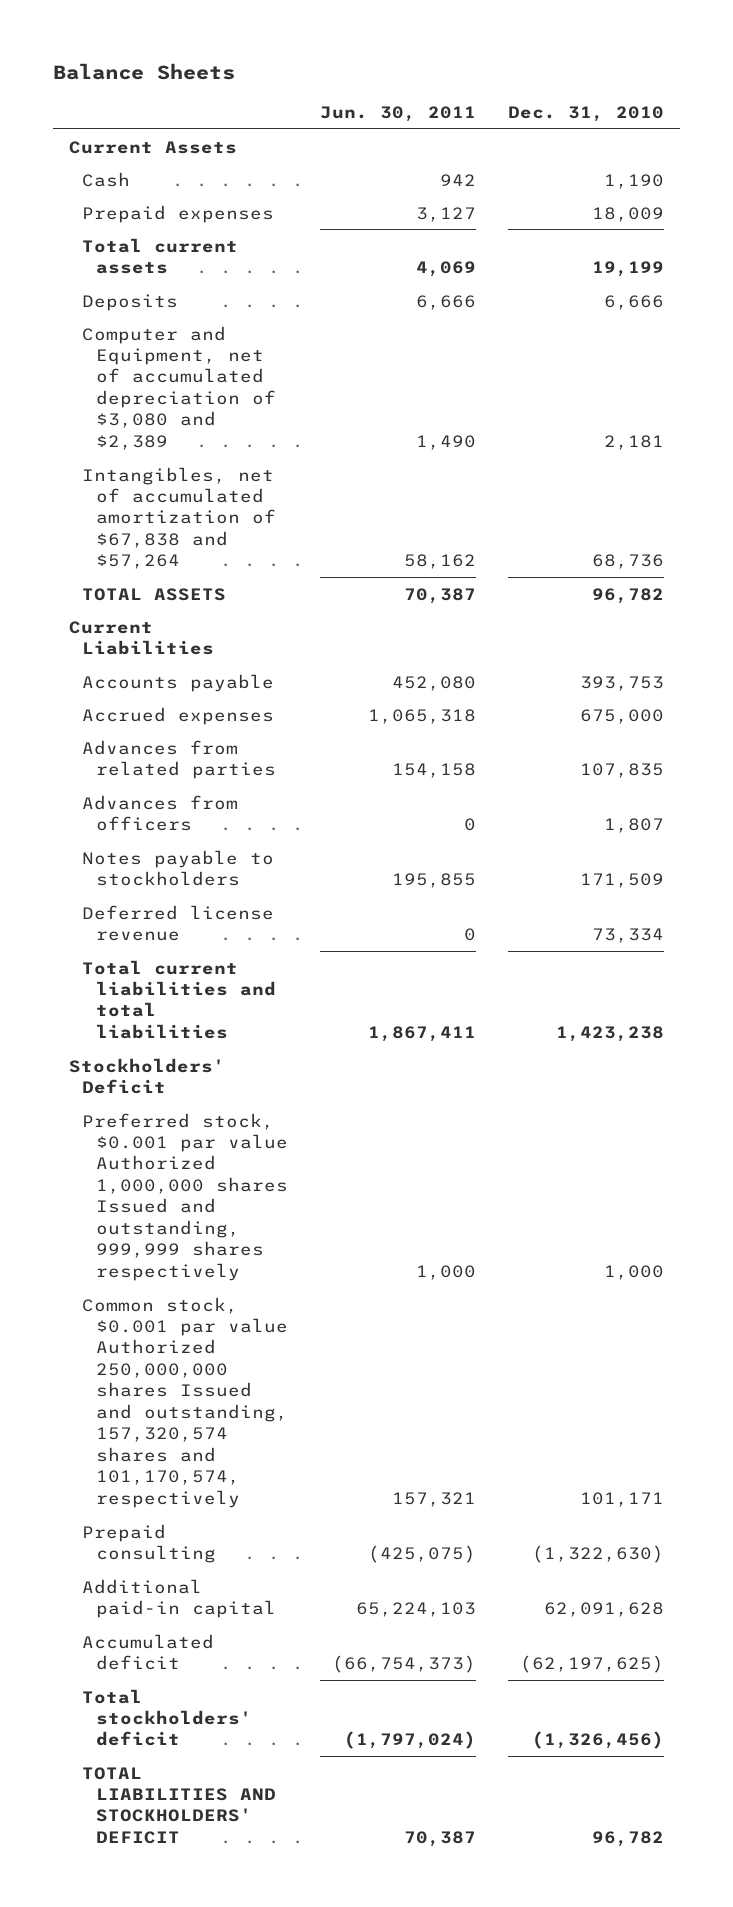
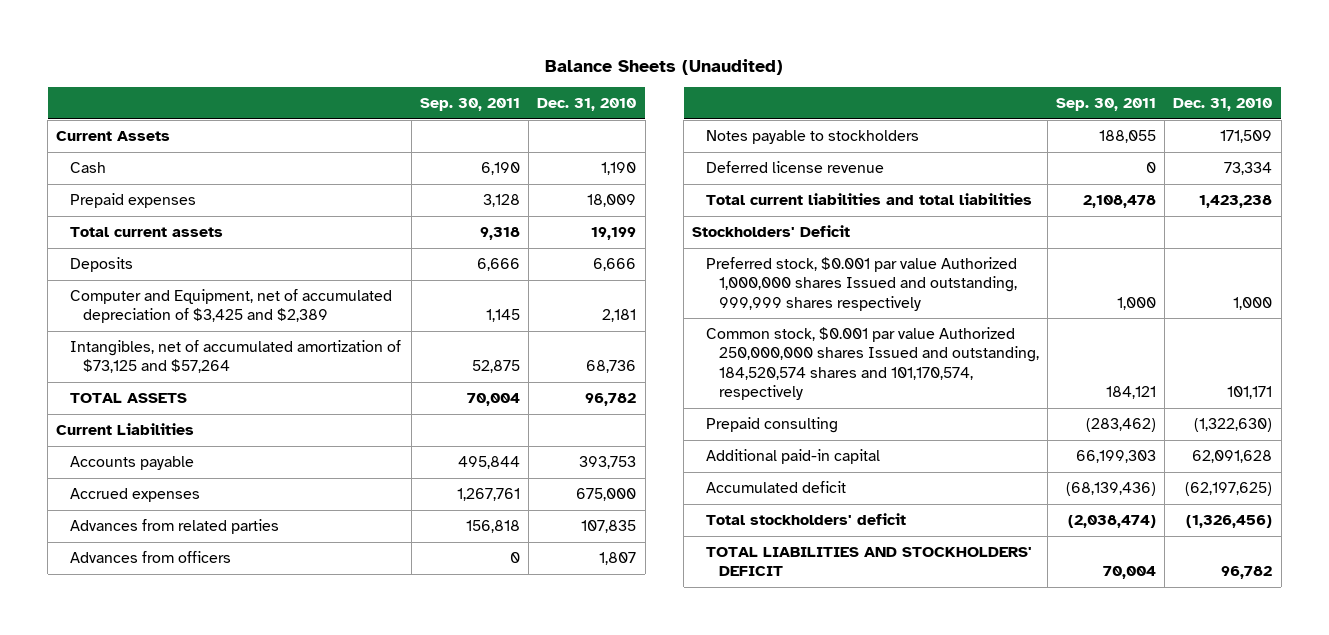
- Balance Sheets
+ Balance Sheets (Unaudited)
- | Jun. 30, 2011 | Dec. 31, 2010
+ | Sep. 30, 2011 | Dec. 31, 2010
- Computer and Equipment, net of accumulated depreciation of $3,080 and $2,389 | 1,490 | 2,181
- Intangibles, net of accumulated amortization of $67,838 and $57,264 | 58,162 | 68,736
+ Computer and Equipment, net of accumulated depreciation of $3,425 and $2,389 | 1,145 | 2,181
+ Intangibles, net of accumulated amortization of $73,125 and $57,264 | 52,875 | 68,736
- Common stock, $0.001 par value Authorized 250,000,000 shares Issued and outstanding, 157,320,574 shares and 101,170,574, respectively | 157,321 | 101,171
+ Common stock, $0.001 par value Authorized 250,000,000 shares Issued and outstanding, 184,520,574 shares and 101,170,574, respectively | 184,121 | 101,171

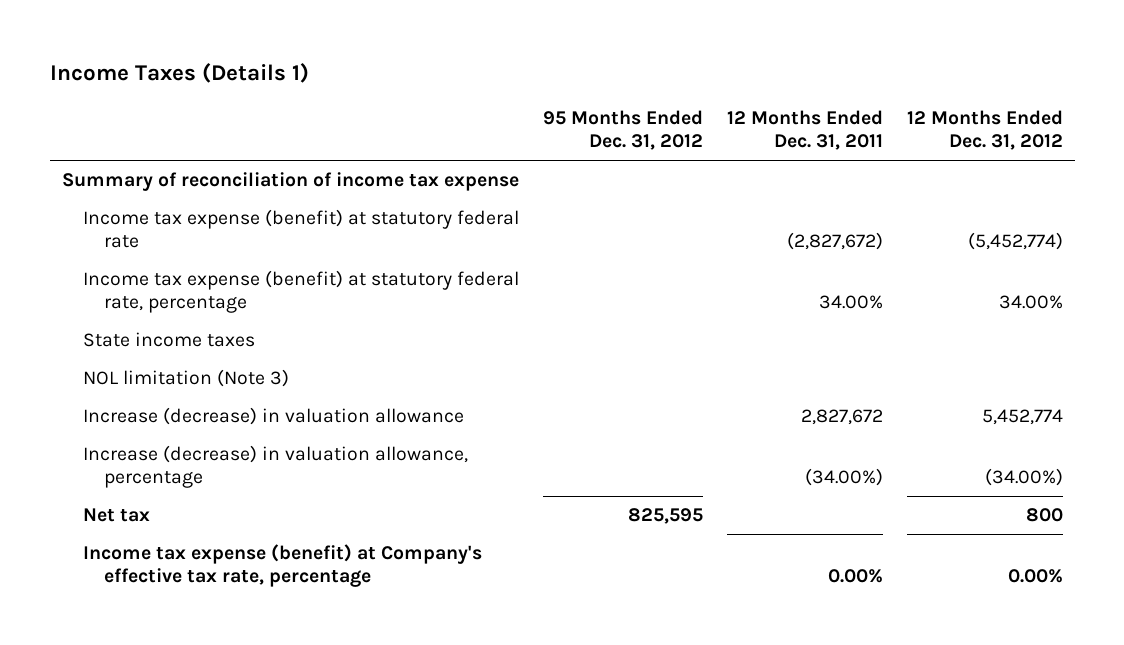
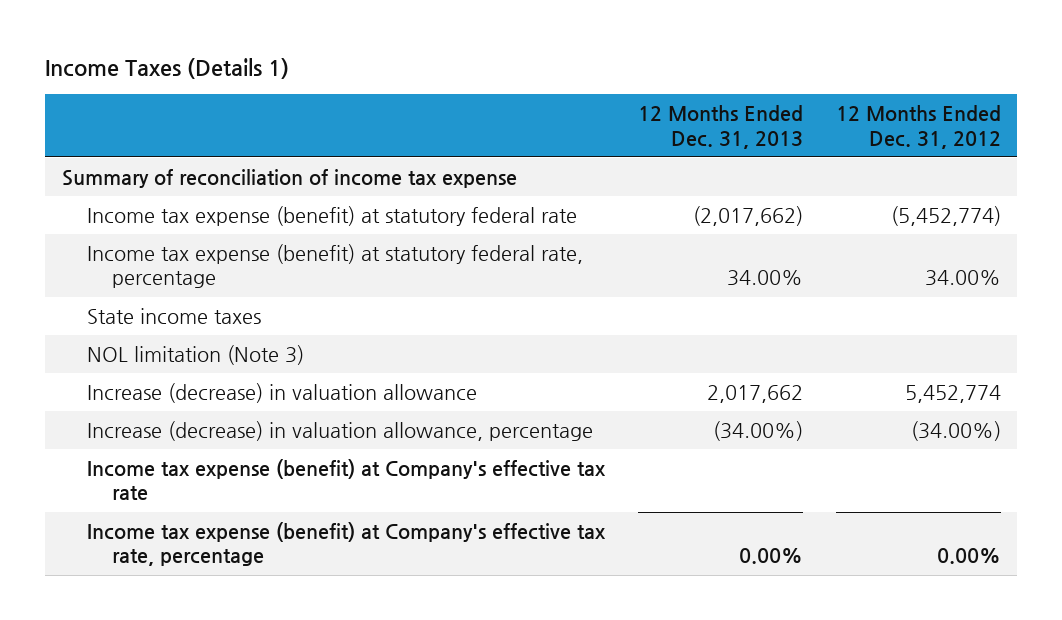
- | 95 Months Ended Dec. 31, 2012 | 12 Months Ended Dec. 31, 2011 | 12 Months Ended Dec. 31, 2012
+ | 12 Months Ended Dec. 31, 2013 | 12 Months Ended Dec. 31, 2012
- Net tax | 825,595 | | 800
+ Income tax expense (benefit) at Company's effective tax rate

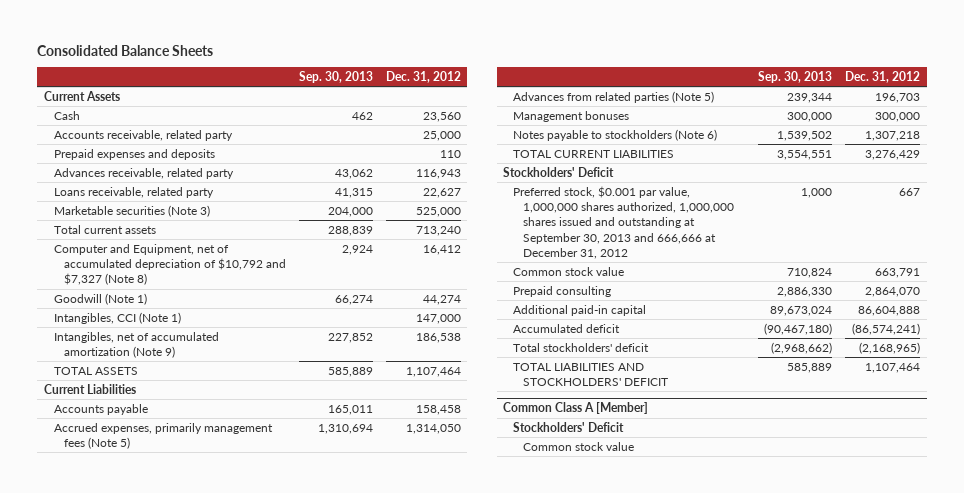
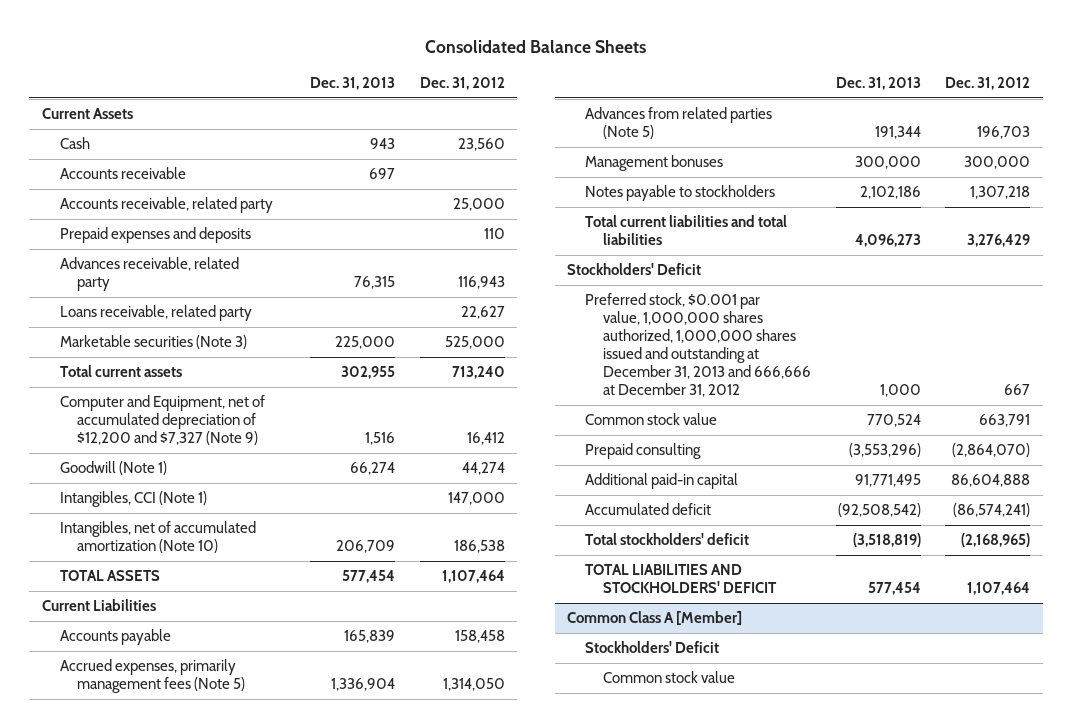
- | Sep. 30, 2013 | Dec. 31, 2012
+ | Dec. 31, 2013 | Dec. 31, 2012
+ Accounts receivable | 697 |
- Computer and Equipment, net of accumulated depreciation of $10,792 and $7,327 (Note 8) | 2,924 | 16,412
+ Computer and Equipment, net of accumulated depreciation of $12,200 and $7,327 (Note 9) | 1,516 | 16,412
- Intangibles, net of accumulated amortization (Note 9) | 227,852 | 186,538
+ Intangibles, net of accumulated amortization (Note 10) | 206,709 | 186,538
- Notes payable to stockholders (Note 6) | 1,539,502 | 1,307,218
- TOTAL CURRENT LIABILITIES | 3,554,551 | 3,276,429
+ Notes payable to stockholders | 2,102,186 | 1,307,218
+ Total current liabilities and total liabilities | 4,096,273 | 3,276,429
- Preferred stock, $0.001 par value, 1,000,000 shares authorized, 1,000,000 shares issued and outstanding at September 30, 2013 and 666,666 at December 31, 2012 | 1,000 | 667
+ Preferred stock, $0.001 par value, 1,000,000 shares authorized, 1,000,000 shares issued and outstanding at December 31, 2013 and 666,666 at December 31, 2012 | 1,000 | 667
- Prepaid consulting | 2,886,330 | 2,864,070
+ Prepaid consulting | (3,553,296) | (2,864,070)

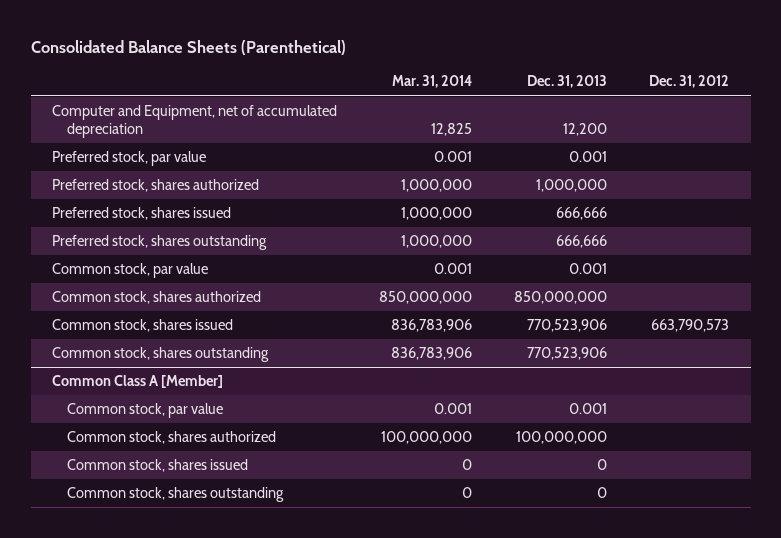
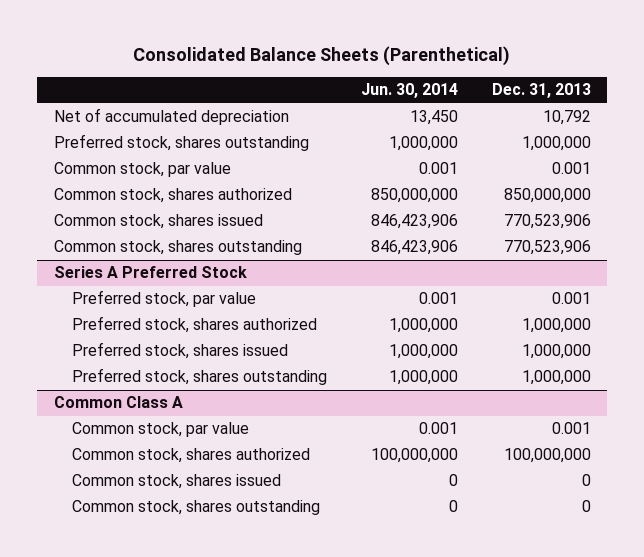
- | Mar. 31, 2014 | Dec. 31, 2013 | Dec. 31, 2012
+ | Jun. 30, 2014 | Dec. 31, 2013
- Computer and Equipment, net of accumulated depreciation | 12,825 | 12,200 |
- Preferred stock, par value | 0.001 | 0.001 |
- Preferred stock, shares authorized | 1,000,000 | 1,000,000 |
- Preferred stock, shares issued | 1,000,000 | 666,666 |
- Preferred stock, shares outstanding | 1,000,000 | 666,666 |
+ Net of accumulated depreciation | 13,450 | 10,792
+ Preferred stock, shares outstanding | 1,000,000 | 1,000,000
- Common Class A [Member]
+ Series A Preferred Stock
+ Preferred stock, par value | 0.001 | 0.001
+ Preferred stock, shares authorized | 1,000,000 | 1,000,000
+ Preferred stock, shares issued | 1,000,000 | 1,000,000
+ Preferred stock, shares outstanding | 1,000,000 | 1,000,000
+ Common Class A

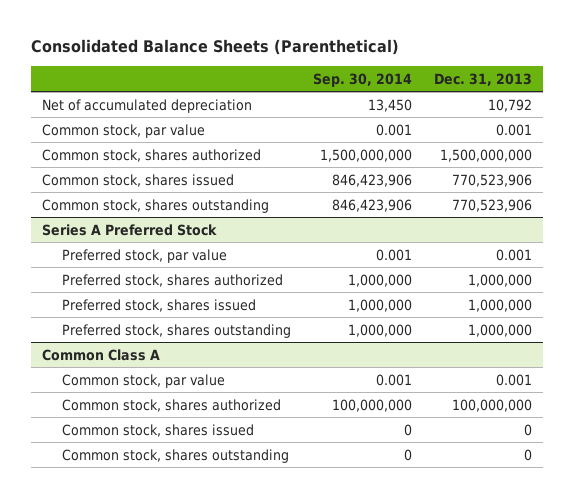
- | Jun. 30, 2014 | Dec. 31, 2013
+ | Sep. 30, 2014 | Dec. 31, 2013
- Preferred stock, shares outstanding | 1,000,000 | 1,000,000
- Common stock, shares authorized | 850,000,000 | 850,000,000
+ Common stock, shares authorized | 1,500,000,000 | 1,500,000,000

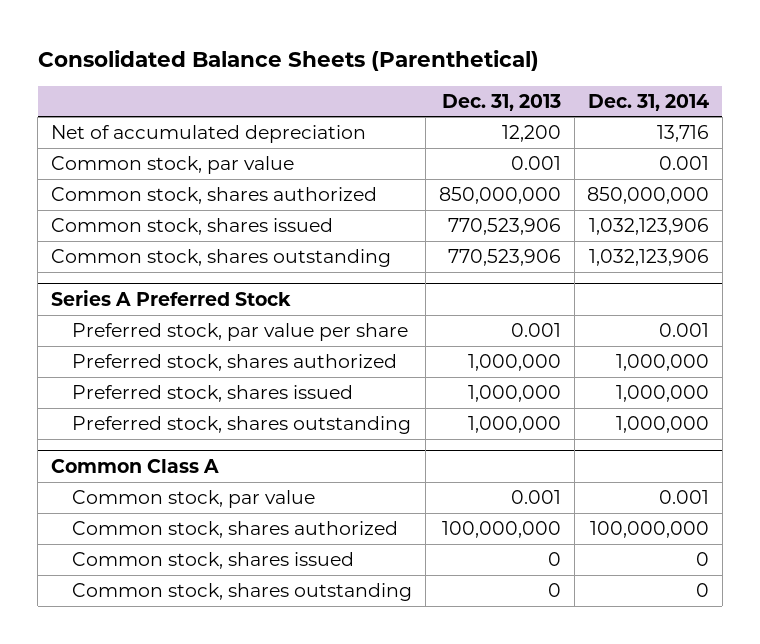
- | Sep. 30, 2014 | Dec. 31, 2013
+ | Dec. 31, 2013 | Dec. 31, 2014
- Net of accumulated depreciation | 13,450 | 10,792
+ Net of accumulated depreciation | 12,200 | 13,716
- Common stock, shares authorized | 1,500,000,000 | 1,500,000,000
+ Common stock, shares authorized | 850,000,000 | 850,000,000
@ Series A Preferred Stock
- Preferred stock, par value | 0.001 | 0.001
+ Preferred stock, par value per share | 0.001 | 0.001

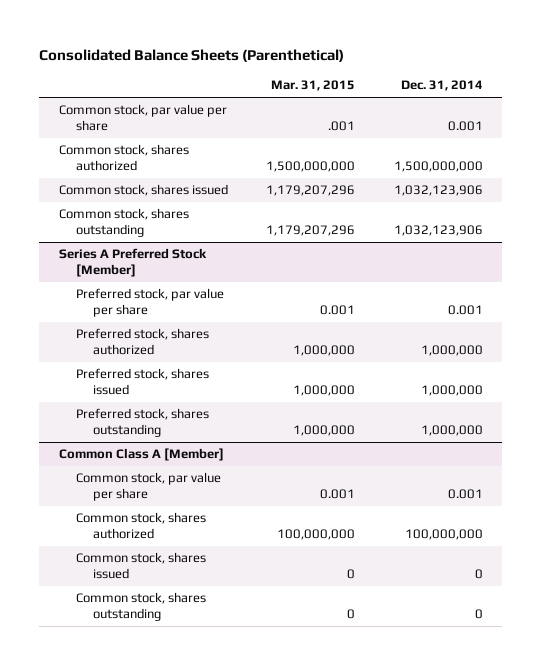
- | Dec. 31, 2013 | Dec. 31, 2014
+ | Mar. 31, 2015 | Dec. 31, 2014
- Net of accumulated depreciation | 12,200 | 13,716
- Common stock, par value | 0.001 | 0.001
- Common stock, shares authorized | 850,000,000 | 850,000,000
+ Common stock, par value per share | .001 | 0.001
+ Common stock, shares authorized | 1,500,000,000 | 1,500,000,000
- Series A Preferred Stock
+ Series A Preferred Stock [Member]
- Common Class A
- Common stock, par value | 0.001 | 0.001
+ Common Class A [Member]
+ Common stock, par value per share | 0.001 | 0.001

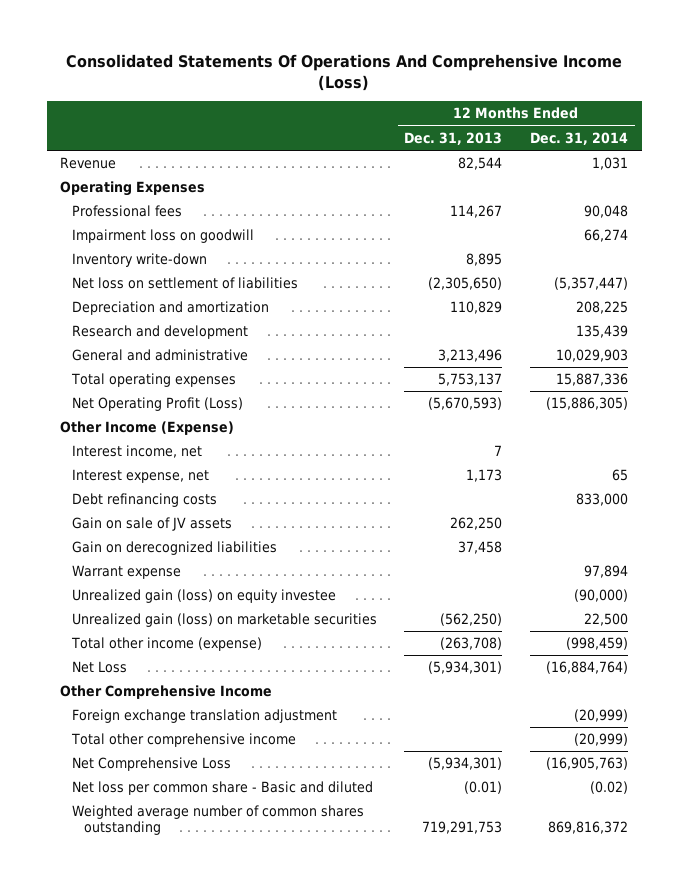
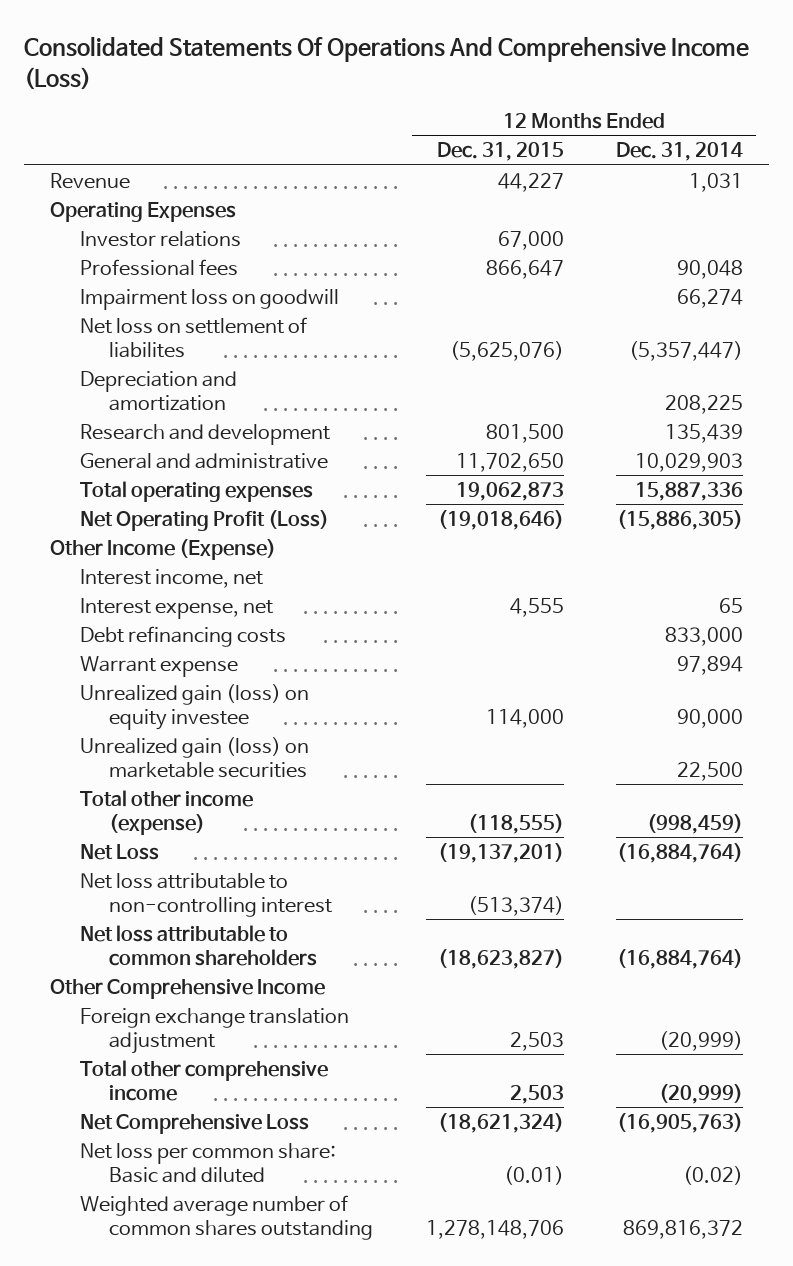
- | 12 Months Ended Dec. 31, 2013 | 12 Months Ended Dec. 31, 2014
+ | 12 Months Ended Dec. 31, 2015 | 12 Months Ended Dec. 31, 2014
+ Investor relations | 67,000 |
- Inventory write-down | 8,895 |
- Net loss on settlement of liabilities | (2,305,650) | (5,357,447)
+ Net loss on settlement of liabilites | (5,625,076) | (5,357,447)
- Gain on sale of JV assets | 262,250 |
- Gain on derecognized liabilities | 37,458 |
- Unrealized gain (loss) on equity investee | | (90,000)
+ Unrealized gain (loss) on equity investee | 114,000 | 90,000
+ Net loss attributable to non-controlling interest | (513,374) |
+ Net loss attributable to common shareholders | (18,623,827) | (16,884,764)
- Net loss per common share - Basic and diluted | (0.01) | (0.02)
+ Net loss per common share: Basic and diluted | (0.01) | (0.02)

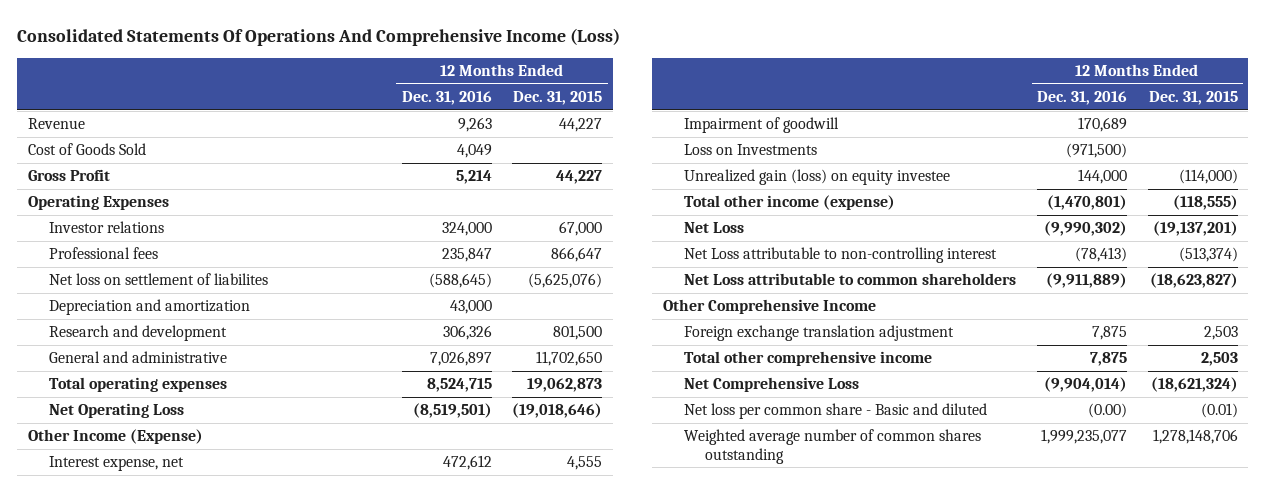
- | 12 Months Ended Dec. 31, 2015 | 12 Months Ended Dec. 31, 2014
+ | 12 Months Ended Dec. 31, 2016 | 12 Months Ended Dec. 31, 2015
+ Cost of Goods Sold | 4,049 |
+ Gross Profit | 5,214 | 44,227
- Impairment loss on goodwill | | 66,274
- Net Operating Profit (Loss) | (19,018,646) | (15,886,305)
+ Net Operating Loss | (8,519,501) | (19,018,646)
- Interest income, net
- Debt refinancing costs | | 833,000
- Warrant expense | | 97,894
- Unrealized gain (loss) on equity investee | 114,000 | 90,000
- Unrealized gain (loss) on marketable securities | | 22,500
+ Impairment of goodwill | 170,689 |
+ Loss on Investments | (971,500) |
+ Unrealized gain (loss) on equity investee | 144,000 | (114,000)
- Net loss attributable to non-controlling interest | (513,374) |
- Net loss attributable to common shareholders | (18,623,827) | (16,884,764)
+ Net Loss attributable to non-controlling interest | (78,413) | (513,374)
+ Net Loss attributable to common shareholders | (9,911,889) | (18,623,827)
- Net loss per common share: Basic and diluted | (0.01) | (0.02)
+ Net loss per common share - Basic and diluted | (0.00) | (0.01)

